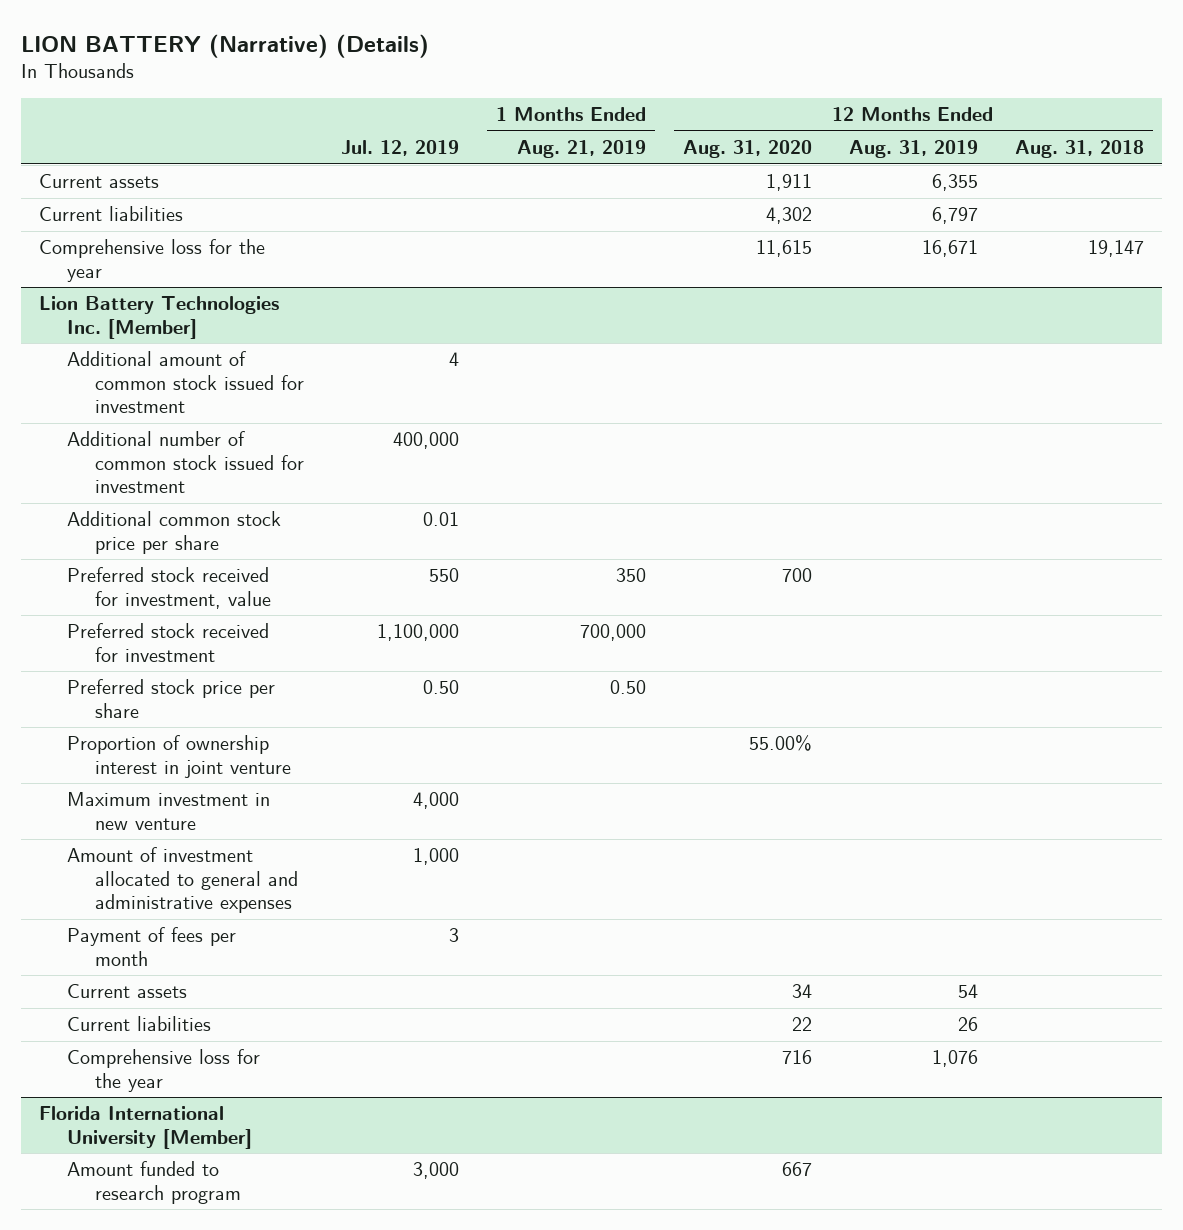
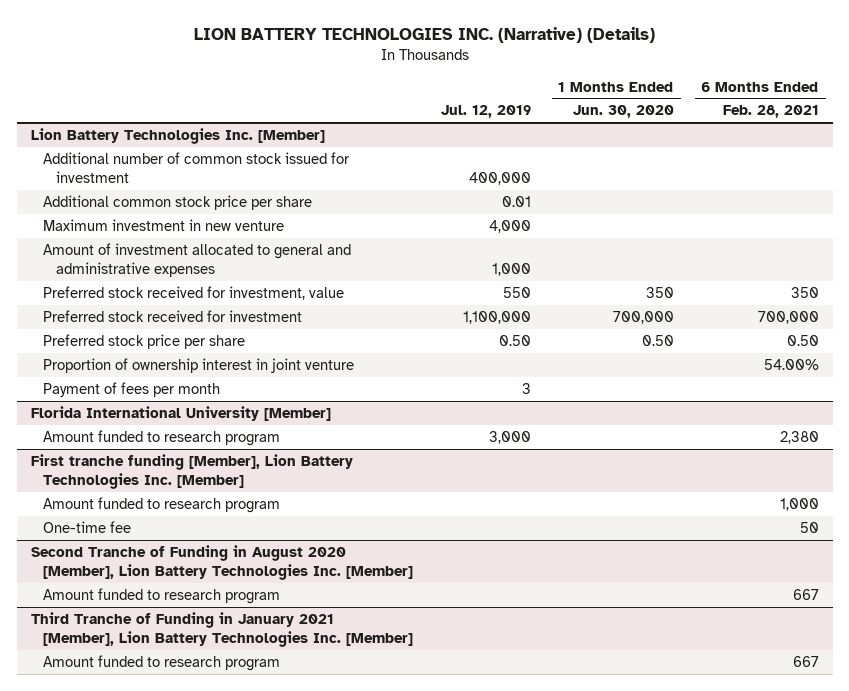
- LION BATTERY (Narrative) (Details)
+ LION BATTERY TECHNOLOGIES INC. (Narrative) (Details)
- | Jul. 12, 2019 | 1 Months Ended Aug. 21, 2019 | 12 Months Ended Aug. 31, 2020 | 12 Months Ended Aug. 31, 2019 | 12 Months Ended Aug. 31, 2018
+ | Jul. 12, 2019 | 1 Months Ended Jun. 30, 2020 | 6 Months Ended Feb. 28, 2021
- Current assets | | | 1,911 | 6,355 |
- Current liabilities | | | 4,302 | 6,797 |
- Comprehensive loss for the year | | | 11,615 | 16,671 | 19,147
@ Lion Battery Technologies Inc. [Member]
- Additional amount of common stock issued for investment | 4 | | | |
moved up: Maximum investment in new venture | 4,000 | |
moved up: Amount of investment allocated to general and administrative expenses | 1,000 | |
- Current assets | | | 34 | 54 |
- Current liabilities | | | 22 | 26 |
- Comprehensive loss for the year | | | 716 | 1,076 |
+ First tranche funding [Member], Lion Battery Technologies Inc. [Member]
+ Amount funded to research program | | | 1,000
+ One-time fee | | | 50
+ Second Tranche of Funding in August 2020 [Member], Lion Battery Technologies Inc. [Member]
+ Amount funded to research program | | | 667
+ Third Tranche of Funding in January 2021 [Member], Lion Battery Technologies Inc. [Member]
+ Amount funded to research program | | | 667

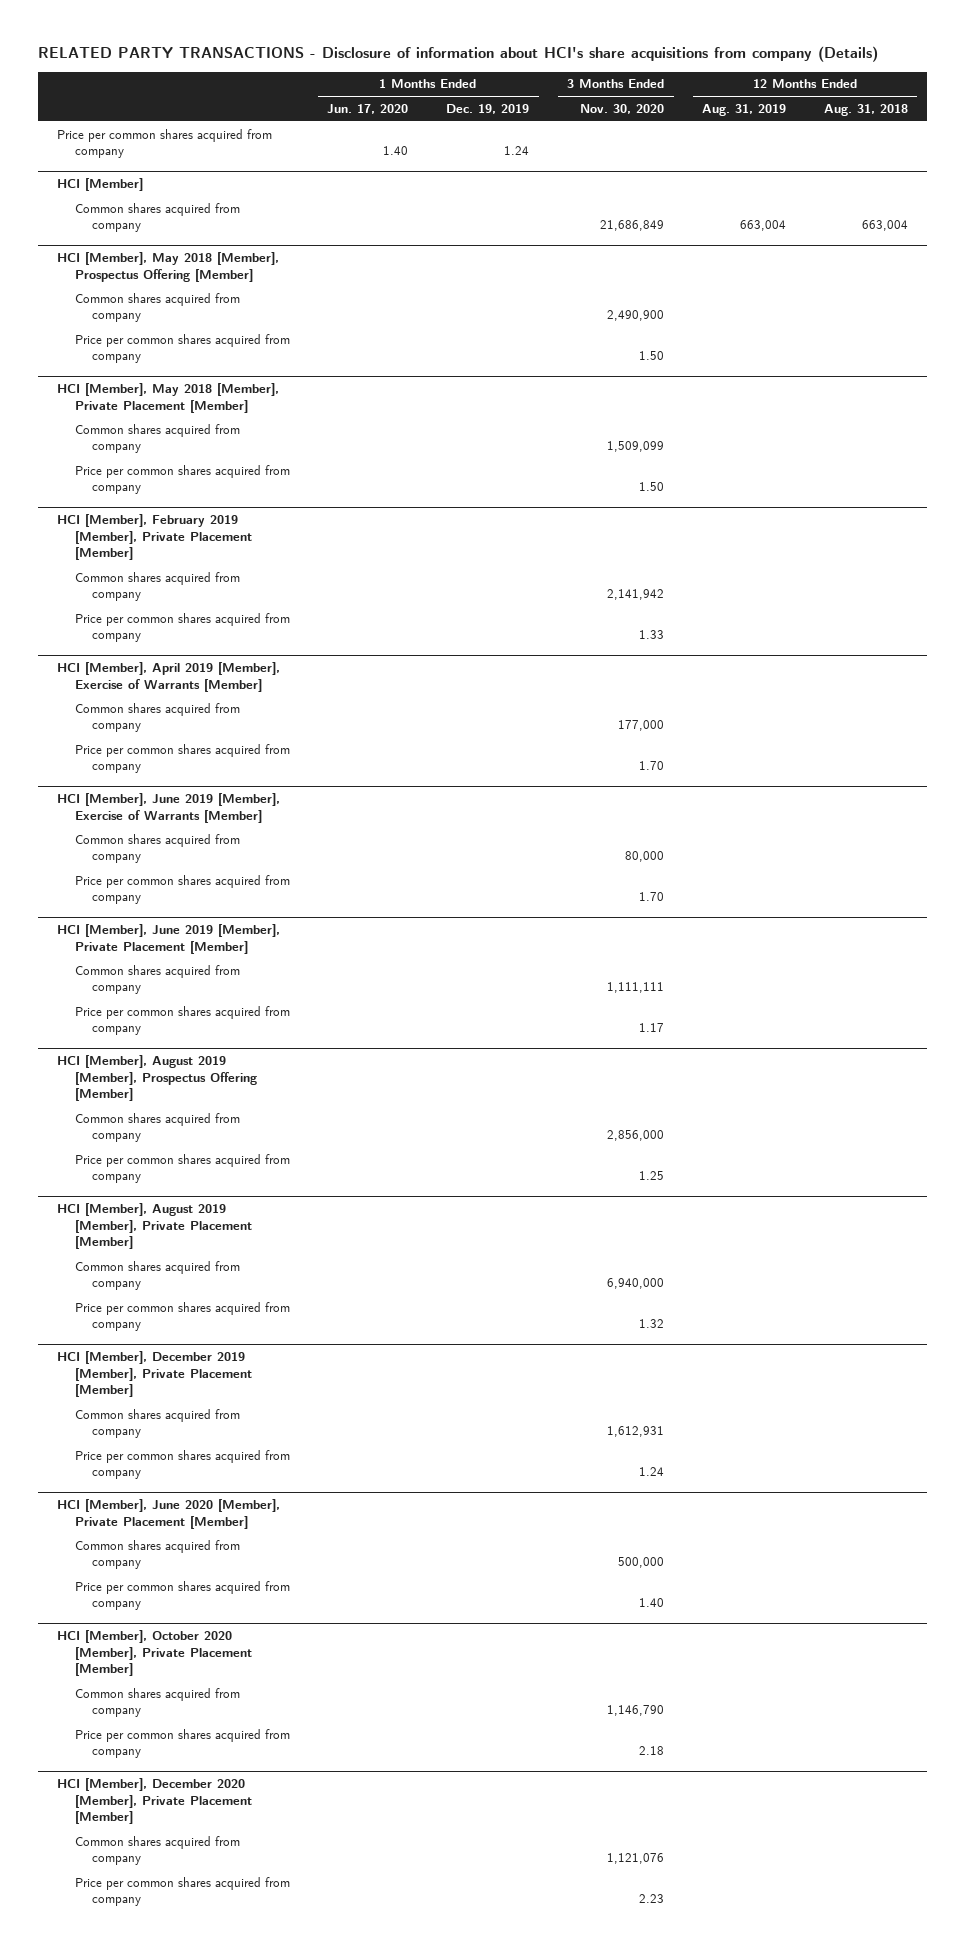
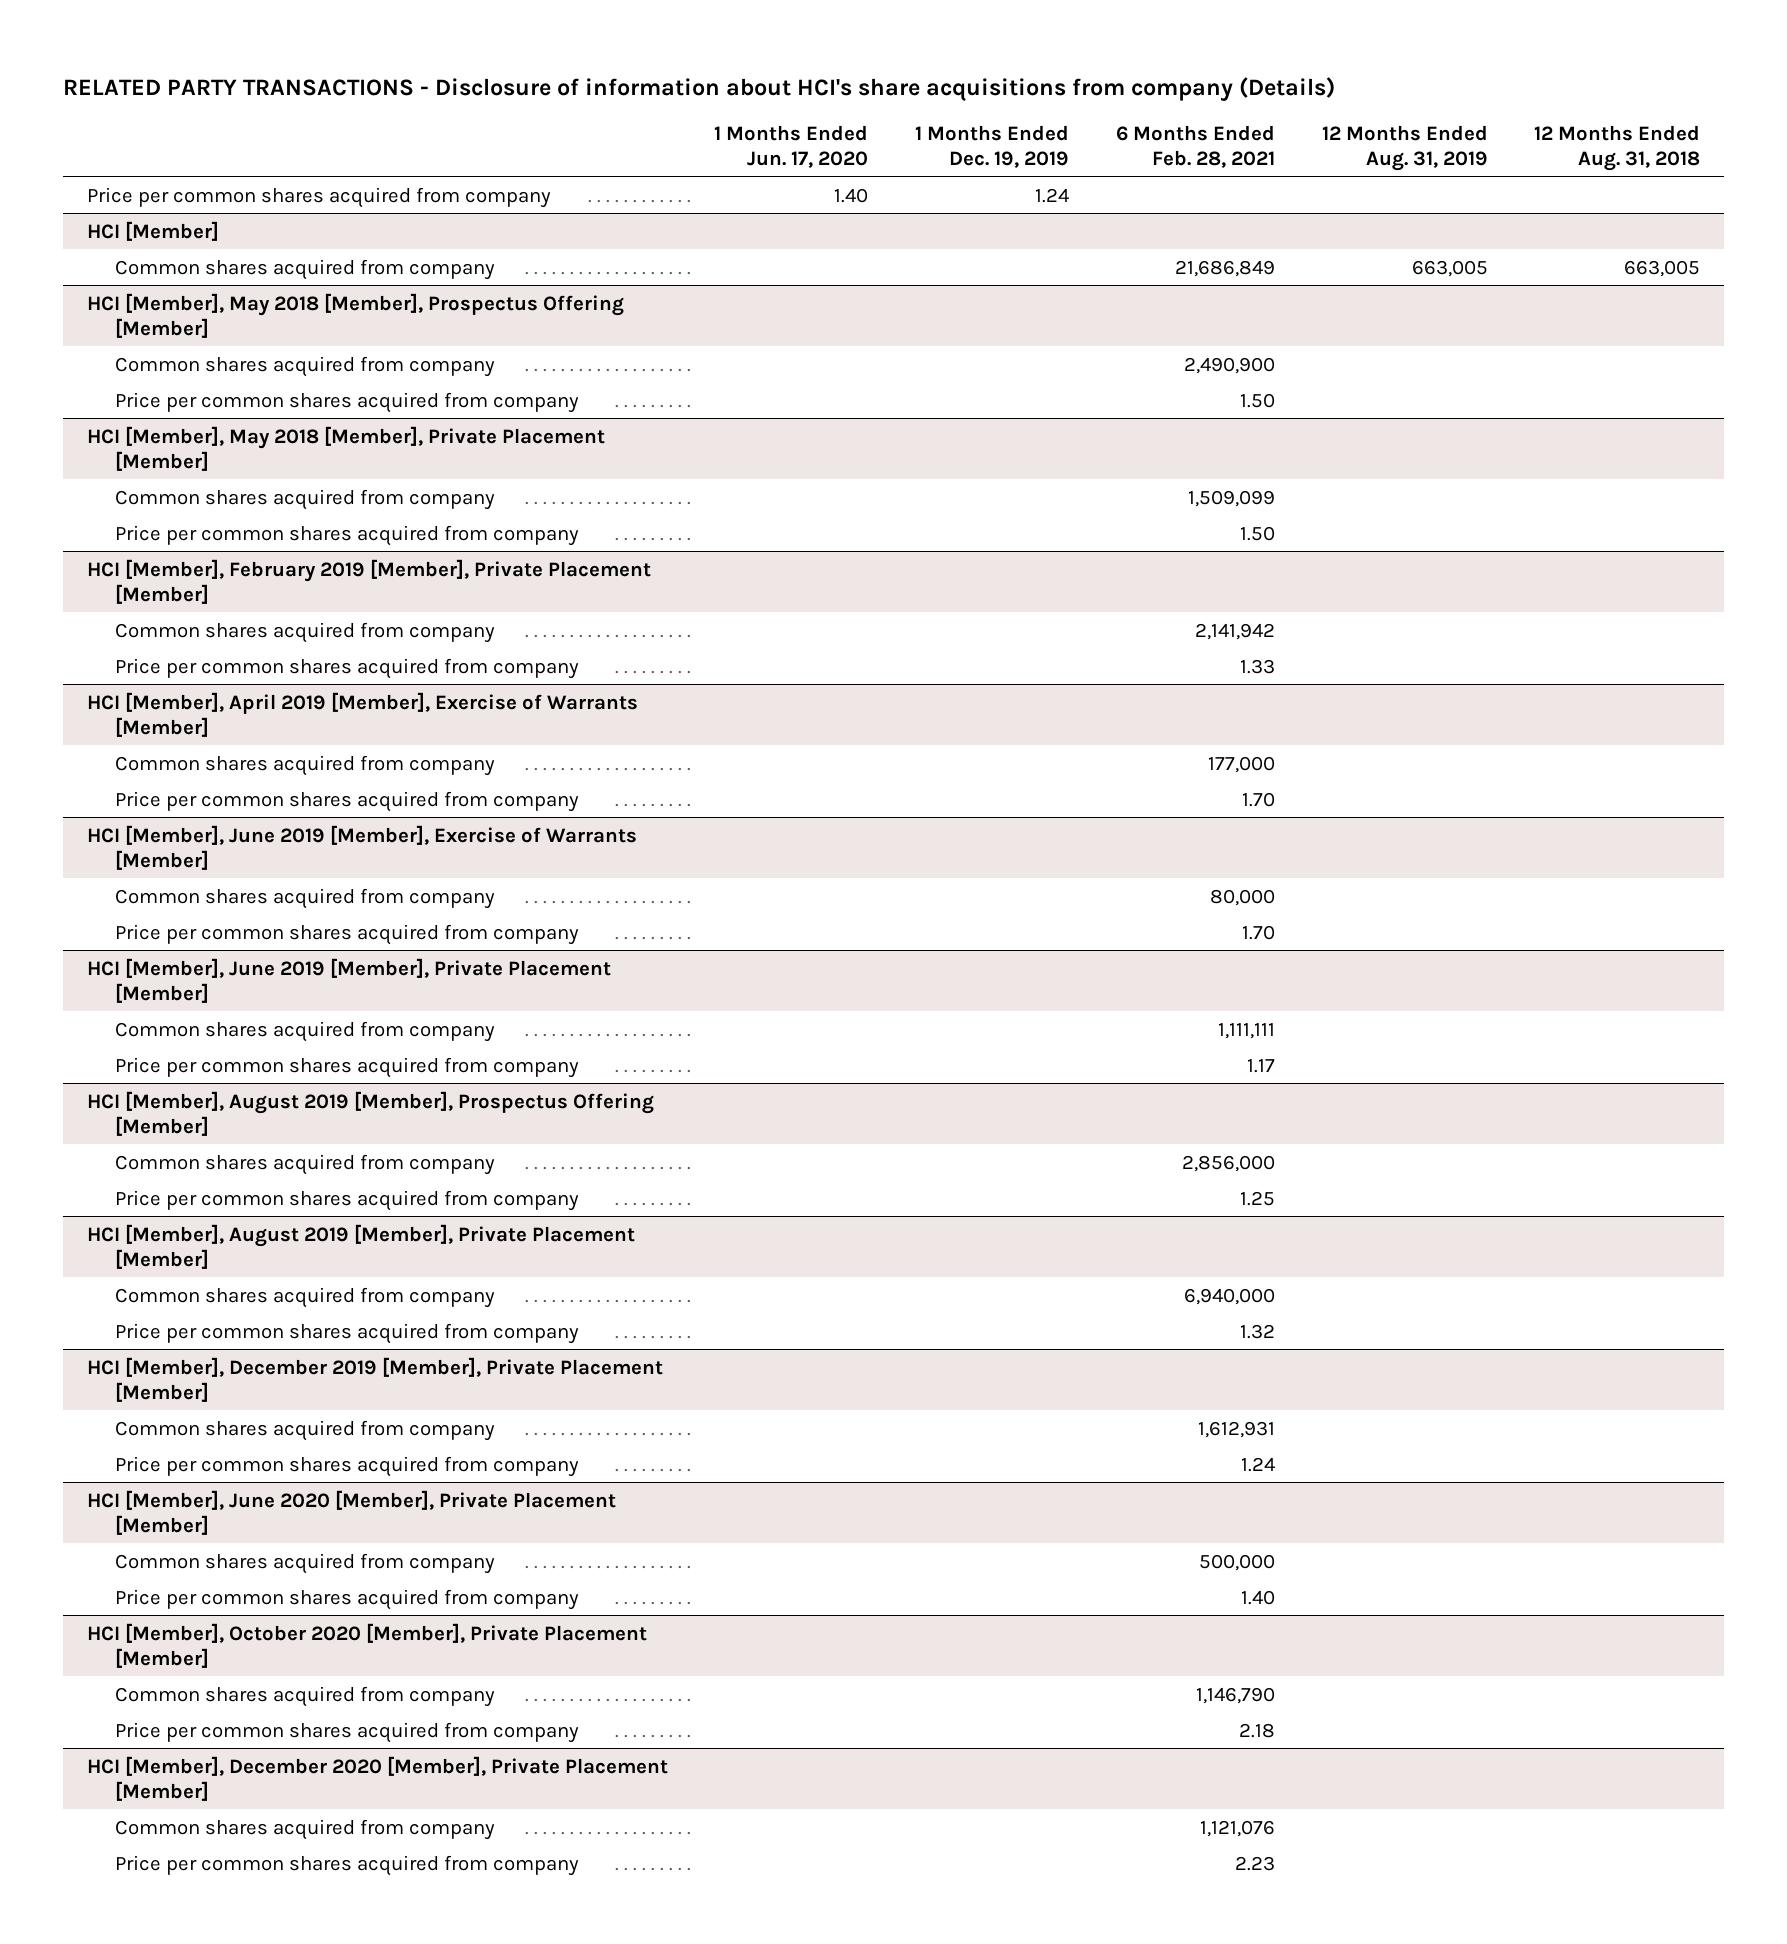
- | 1 Months Ended Jun. 17, 2020 | 1 Months Ended Dec. 19, 2019 | 3 Months Ended Nov. 30, 2020 | 12 Months Ended Aug. 31, 2019 | 12 Months Ended Aug. 31, 2018
+ | 1 Months Ended Jun. 17, 2020 | 1 Months Ended Dec. 19, 2019 | 6 Months Ended Feb. 28, 2021 | 12 Months Ended Aug. 31, 2019 | 12 Months Ended Aug. 31, 2018
@ HCI [Member]
- Common shares acquired from company | | | 21,686,849 | 663,004 | 663,004
+ Common shares acquired from company | | | 21,686,849 | 663,005 | 663,005

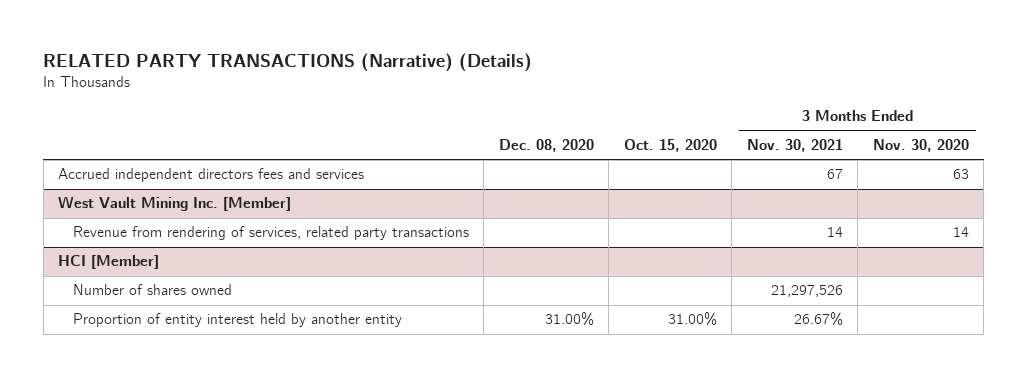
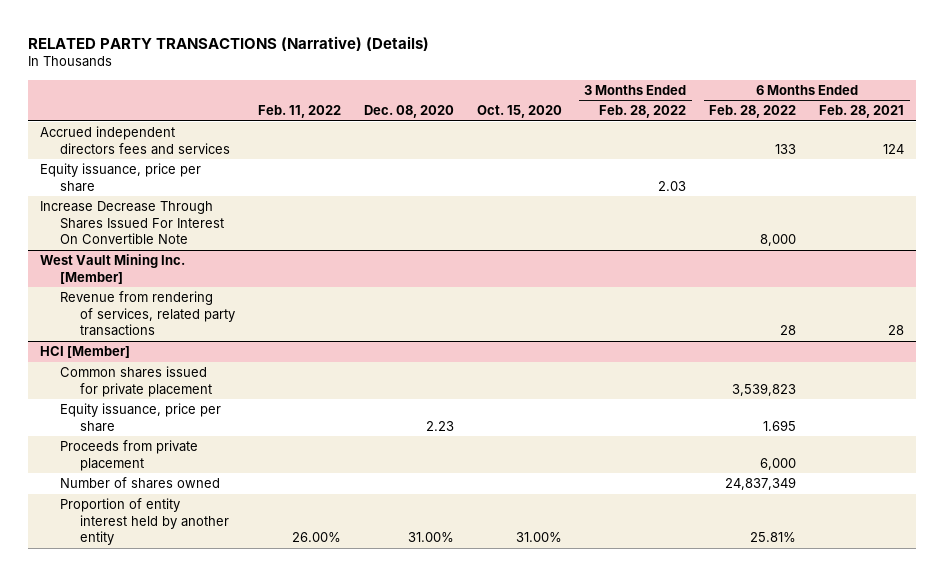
- | Dec. 08, 2020 | Oct. 15, 2020 | 3 Months Ended Nov. 30, 2021 | 3 Months Ended Nov. 30, 2020
+ | Feb. 11, 2022 | Dec. 08, 2020 | Oct. 15, 2020 | 3 Months Ended Feb. 28, 2022 | 6 Months Ended Feb. 28, 2022 | 6 Months Ended Feb. 28, 2021
+ Equity issuance, price per share | | | | 2.03 | |
+ Increase Decrease Through Shares Issued For Interest On Convertible Note | | | | | 8,000 |
@ HCI [Member]
+ Common shares issued for private placement | | | | | 3,539,823 |
+ Equity issuance, price per share | | 2.23 | | | 1.695 |
+ Proceeds from private placement | | | | | 6,000 |

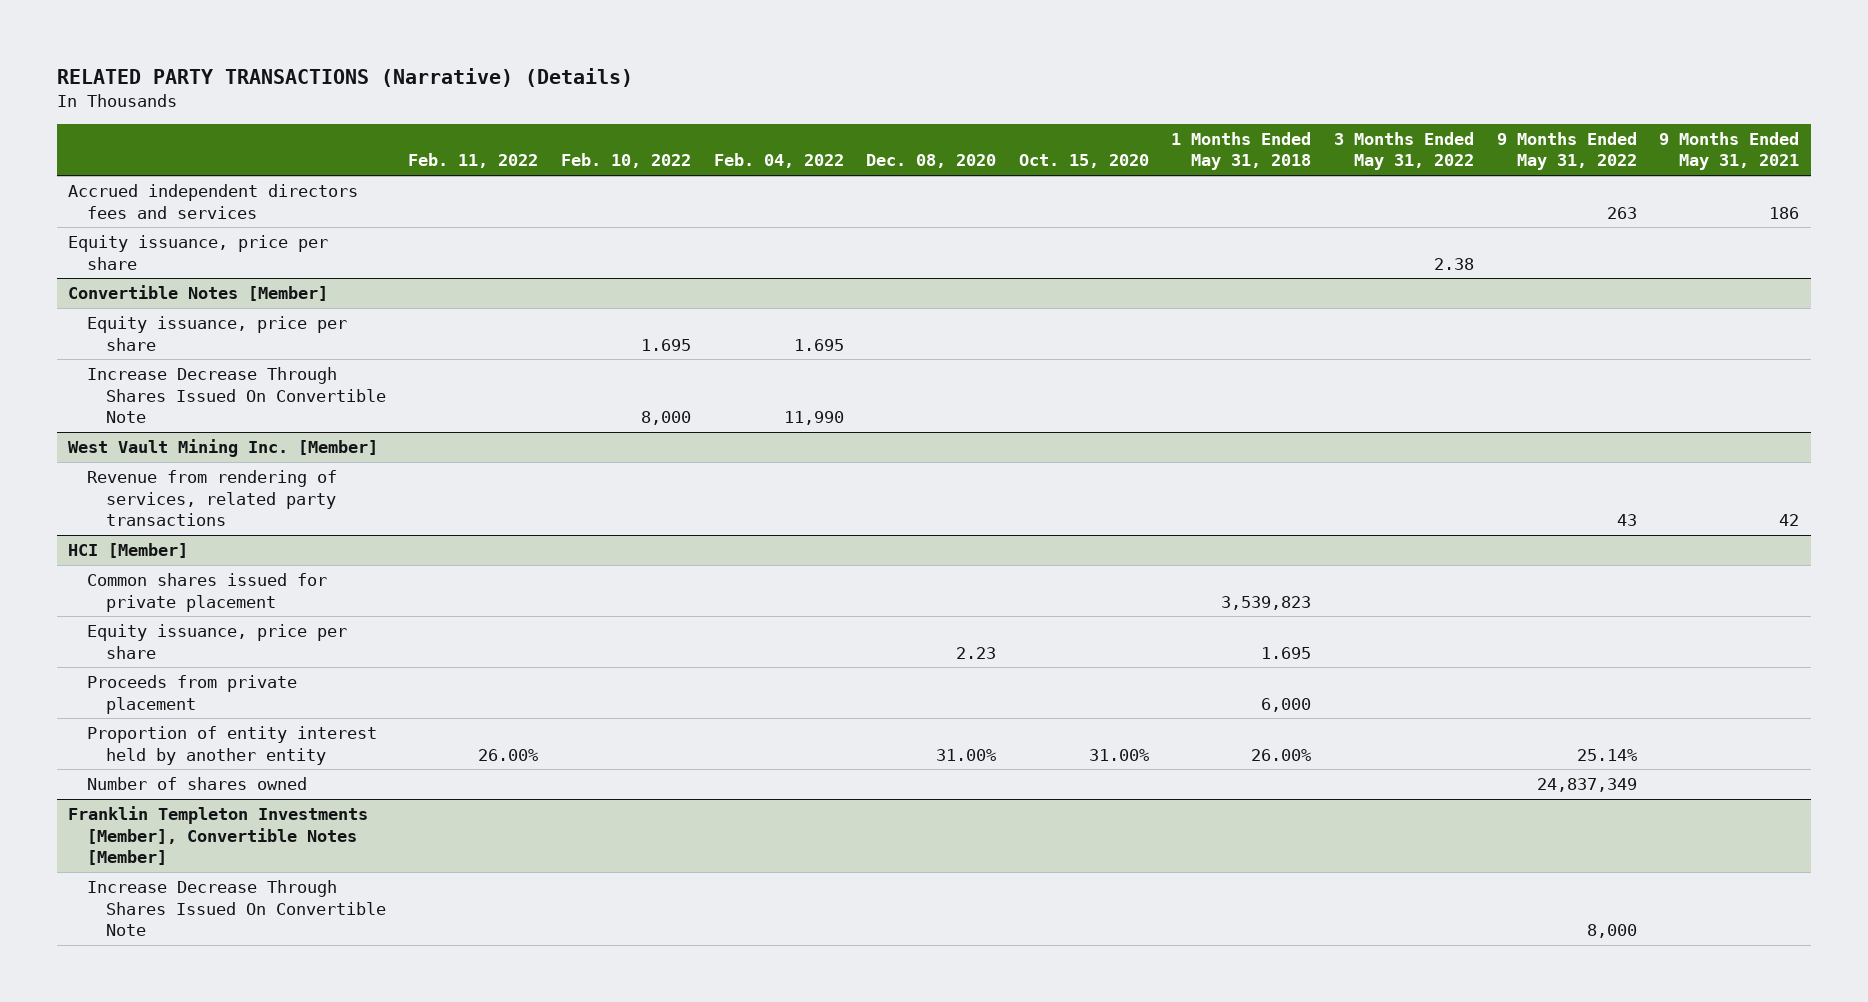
- | Feb. 11, 2022 | Dec. 08, 2020 | Oct. 15, 2020 | 3 Months Ended Feb. 28, 2022 | 6 Months Ended Feb. 28, 2022 | 6 Months Ended Feb. 28, 2021
+ | Feb. 11, 2022 | Feb. 10, 2022 | Feb. 04, 2022 | Dec. 08, 2020 | Oct. 15, 2020 | 1 Months Ended May 31, 2018 | 3 Months Ended May 31, 2022 | 9 Months Ended May 31, 2022 | 9 Months Ended May 31, 2021
- Increase Decrease Through Shares Issued For Interest On Convertible Note | | | | | 8,000 |
+ Convertible Notes [Member]
+ Equity issuance, price per share | | 1.695 | 1.695 | | | | | |
+ Increase Decrease Through Shares Issued On Convertible Note | | 8,000 | 11,990 | | | | | |
@ HCI [Member]
moved down: Number of shares owned | | | | | | | | 24,837,349 |
+ Franklin Templeton Investments [Member], Convertible Notes [Member]
+ Increase Decrease Through Shares Issued On Convertible Note | | | | | | | | 8,000 |

